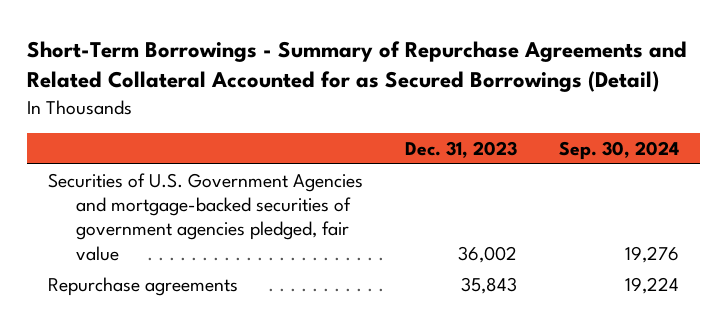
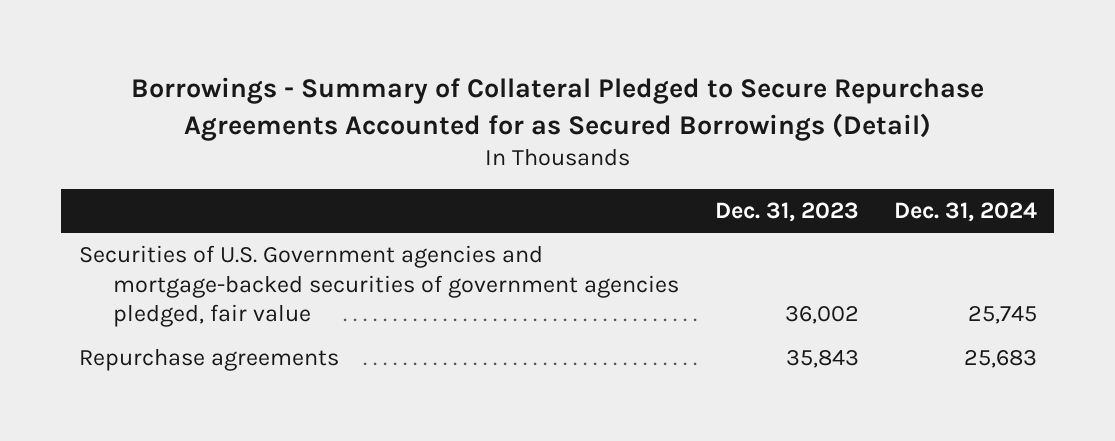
- Short-Term Borrowings - Summary of Repurchase Agreements and Related Collateral Accounted for as Secured Borrowings (Detail)
+ Borrowings - Summary of Collateral Pledged to Secure Repurchase Agreements Accounted for as Secured Borrowings (Detail)
- | Dec. 31, 2023 | Sep. 30, 2024
+ | Dec. 31, 2023 | Dec. 31, 2024
- Securities of U.S. Government Agencies and mortgage-backed securities of government agencies pledged, fair value | 36,002 | 19,276
+ Securities of U.S. Government agencies and mortgage-backed securities of government agencies pledged, fair value | 36,002 | 25,745

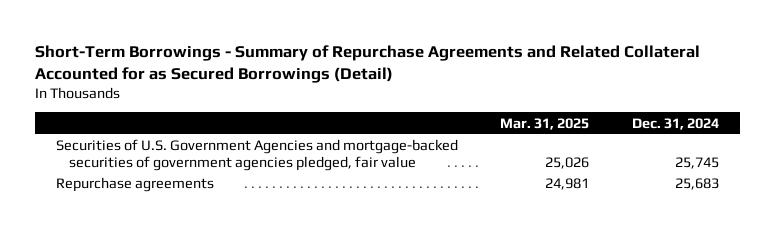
- Borrowings - Summary of Collateral Pledged to Secure Repurchase Agreements Accounted for as Secured Borrowings (Detail)
+ Short-Term Borrowings - Summary of Repurchase Agreements and Related Collateral Accounted for as Secured Borrowings (Detail)
- | Dec. 31, 2023 | Dec. 31, 2024
+ | Mar. 31, 2025 | Dec. 31, 2024
- Securities of U.S. Government agencies and mortgage-backed securities of government agencies pledged, fair value | 36,002 | 25,745
+ Securities of U.S. Government Agencies and mortgage-backed securities of government agencies pledged, fair value | 25,026 | 25,745

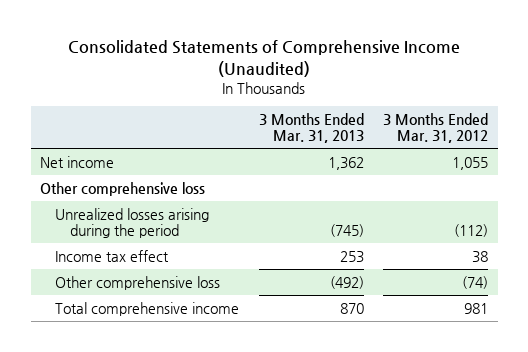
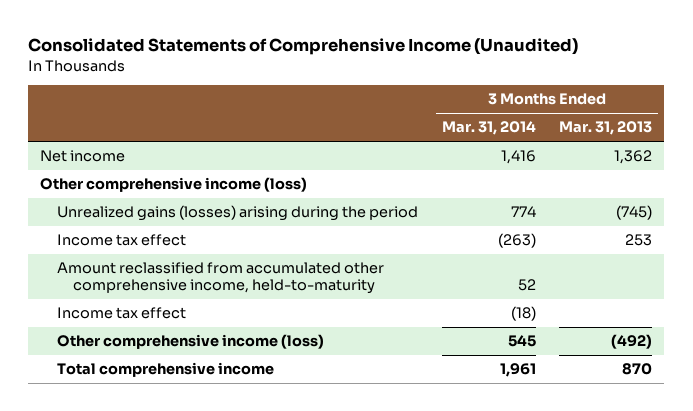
- | 3 Months Ended Mar. 31, 2013 | 3 Months Ended Mar. 31, 2012
+ | 3 Months Ended Mar. 31, 2014 | 3 Months Ended Mar. 31, 2013
- Other comprehensive loss
- Unrealized losses arising during the period | (745) | (112)
+ Other comprehensive income (loss)
+ Unrealized gains (losses) arising during the period | 774 | (745)
- Other comprehensive loss | (492) | (74)
+ Amount reclassified from accumulated other comprehensive income, held-to-maturity | 52 |
+ Income tax effect | (18) |
+ Other comprehensive income (loss) | 545 | (492)

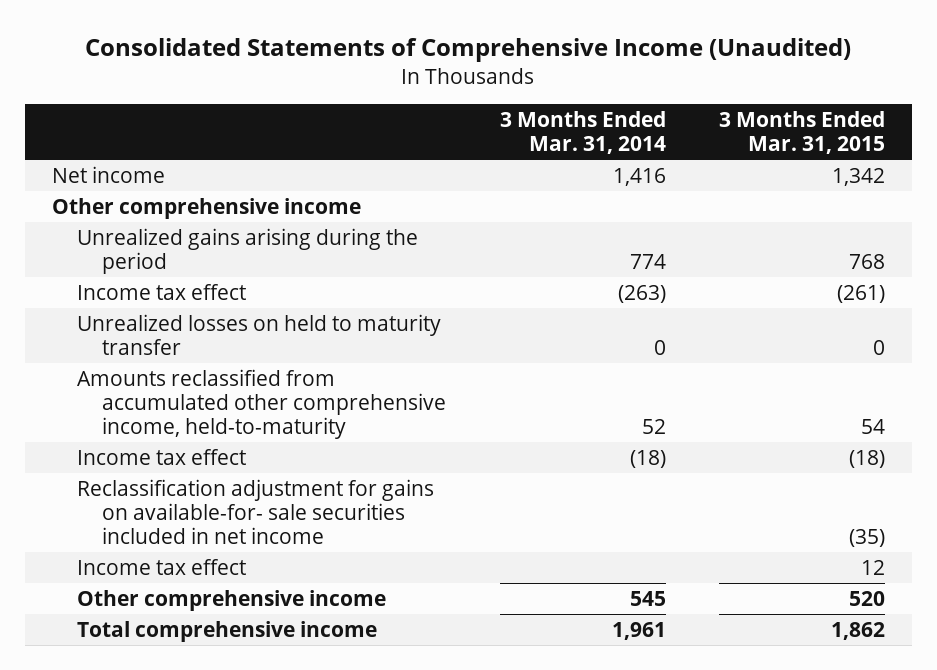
- | 3 Months Ended Mar. 31, 2014 | 3 Months Ended Mar. 31, 2013
+ | 3 Months Ended Mar. 31, 2014 | 3 Months Ended Mar. 31, 2015
- Other comprehensive income (loss)
- Unrealized gains (losses) arising during the period | 774 | (745)
+ Other comprehensive income
+ Unrealized gains arising during the period | 774 | 768
- Amount reclassified from accumulated other comprehensive income, held-to-maturity | 52 |
+ Unrealized losses on held to maturity transfer | 0 | 0
+ Amounts reclassified from accumulated other comprehensive income, held-to-maturity | 52 | 54
- Other comprehensive income (loss) | 545 | (492)
+ Reclassification adjustment for gains on available-for- sale securities included in net income | | (35)
+ Income tax effect | | 12
+ Other comprehensive income | 545 | 520

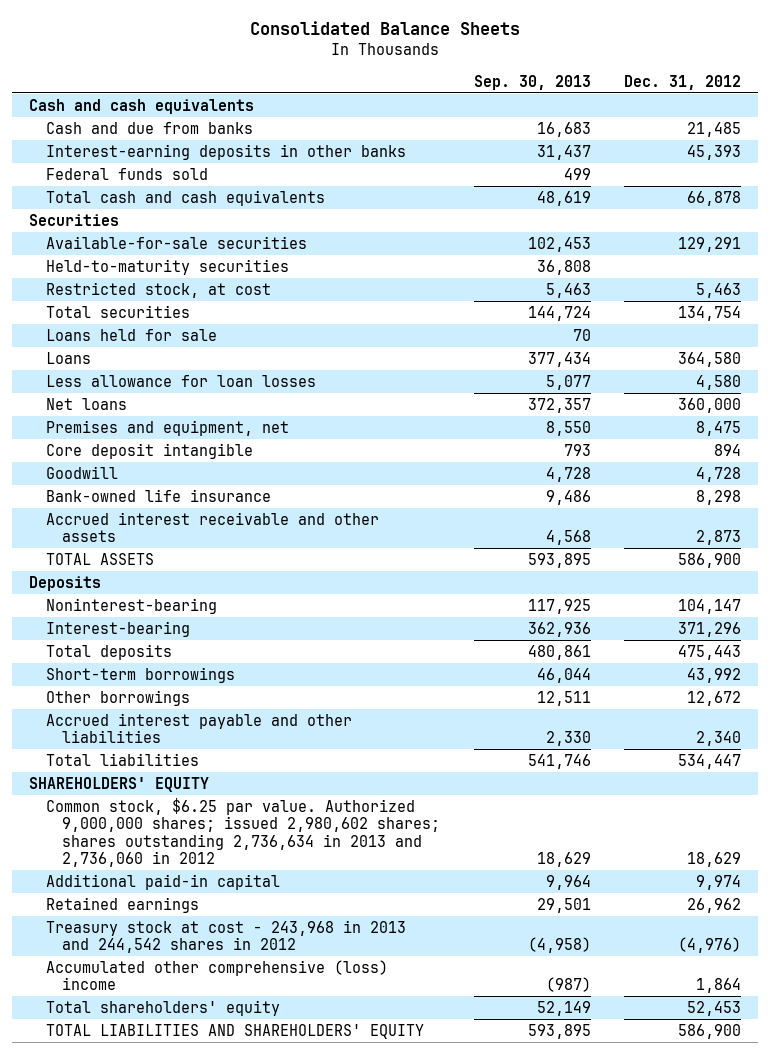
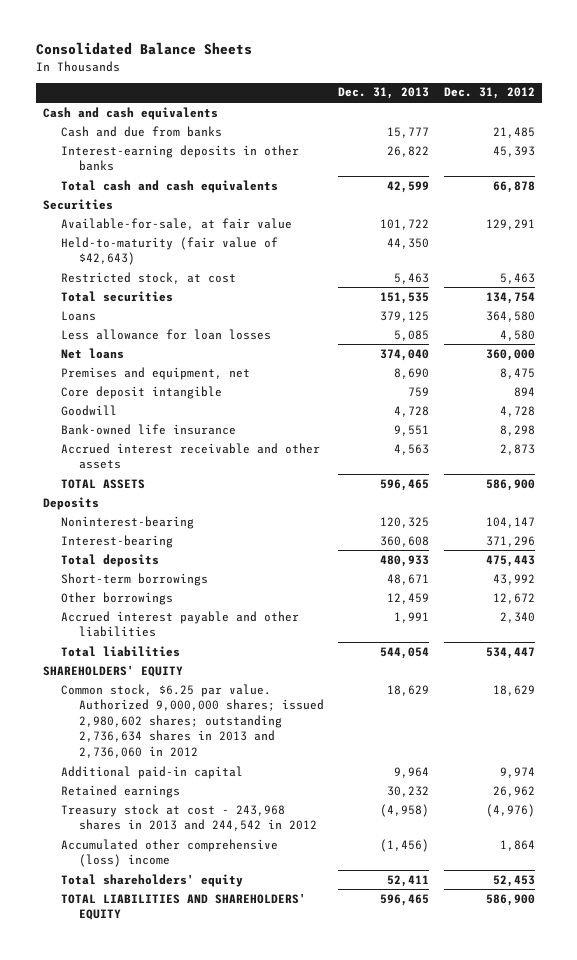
- | Sep. 30, 2013 | Dec. 31, 2012
+ | Dec. 31, 2013 | Dec. 31, 2012
- Federal funds sold | 499 |
- Available-for-sale securities | 102,453 | 129,291
- Held-to-maturity securities | 36,808 |
+ Available-for-sale, at fair value | 101,722 | 129,291
+ Held-to-maturity (fair value of $42,643) | 44,350 |
- Loans held for sale | 70 |
- Common stock, $6.25 par value. Authorized 9,000,000 shares; issued 2,980,602 shares; shares outstanding 2,736,634 in 2013 and 2,736,060 in 2012 | 18,629 | 18,629
+ Common stock, $6.25 par value. Authorized 9,000,000 shares; issued 2,980,602 shares; outstanding 2,736,634 shares in 2013 and 2,736,060 in 2012 | 18,629 | 18,629
- Treasury stock at cost - 243,968 in 2013 and 244,542 shares in 2012 | (4,958) | (4,976)
+ Treasury stock at cost - 243,968 shares in 2013 and 244,542 in 2012 | (4,958) | (4,976)

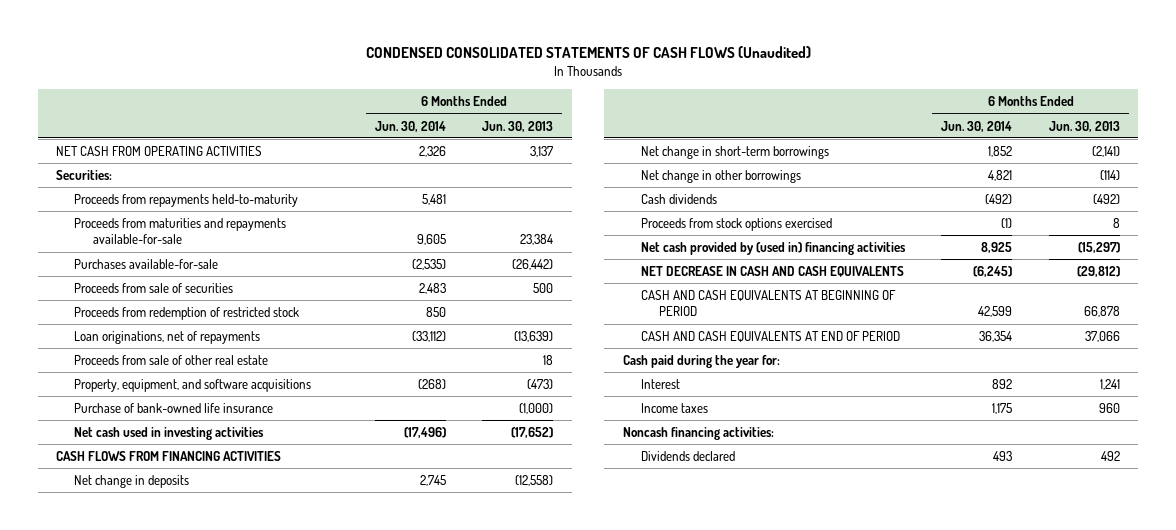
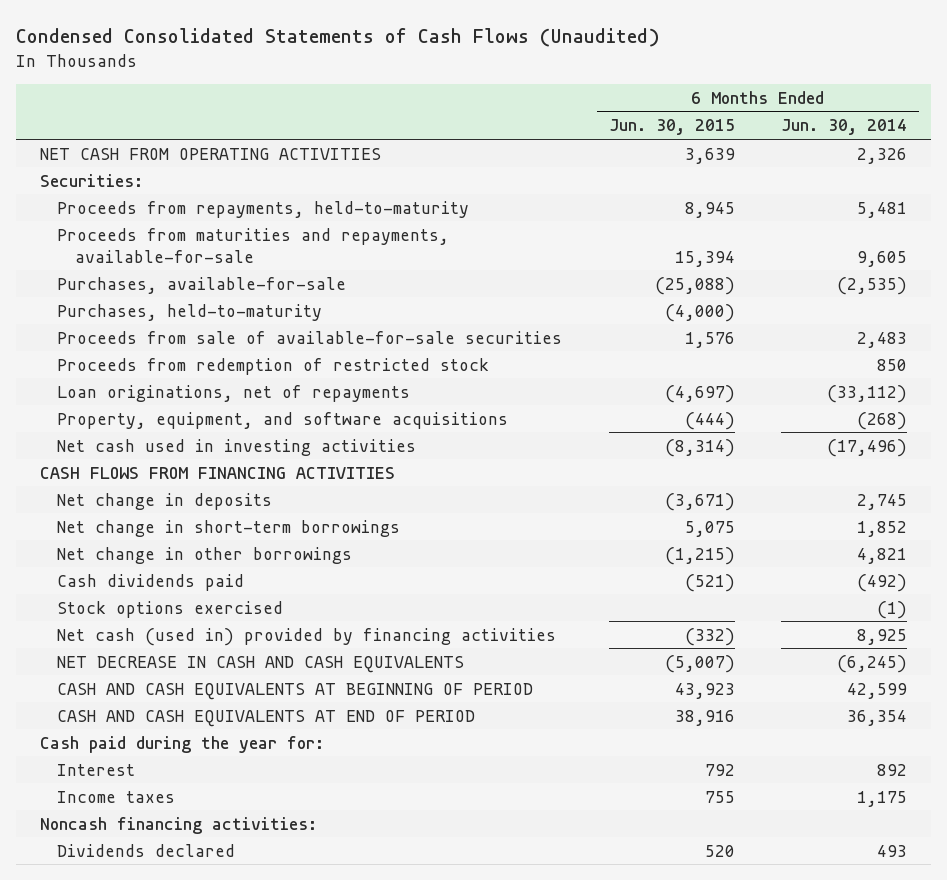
- CONDENSED CONSOLIDATED STATEMENTS OF CASH FLOWS (Unaudited)
+ Condensed Consolidated Statements of Cash Flows (Unaudited)
- | 6 Months Ended Jun. 30, 2014 | 6 Months Ended Jun. 30, 2013
+ | 6 Months Ended Jun. 30, 2015 | 6 Months Ended Jun. 30, 2014
- Proceeds from repayments held-to-maturity | 5,481 |
- Proceeds from maturities and repayments available-for-sale | 9,605 | 23,384
- Purchases available-for-sale | (2,535) | (26,442)
- Proceeds from sale of securities | 2,483 | 500
+ Proceeds from repayments, held-to-maturity | 8,945 | 5,481
+ Proceeds from maturities and repayments, available-for-sale | 15,394 | 9,605
+ Purchases, available-for-sale | (25,088) | (2,535)
+ Purchases, held-to-maturity | (4,000) |
+ Proceeds from sale of available-for-sale securities | 1,576 | 2,483
- Proceeds from sale of other real estate | | 18
- Purchase of bank-owned life insurance | | (1,000)
- Cash dividends | (492) | (492)
- Proceeds from stock options exercised | (1) | 8
- Net cash provided by (used in) financing activities | 8,925 | (15,297)
+ Cash dividends paid | (521) | (492)
+ Stock options exercised | | (1)
+ Net cash (used in) provided by financing activities | (332) | 8,925

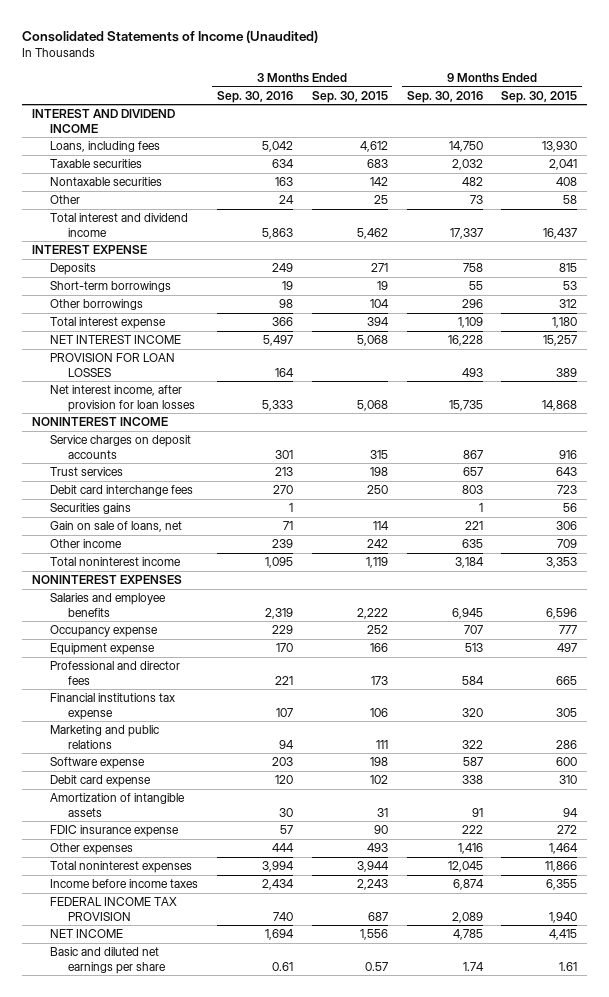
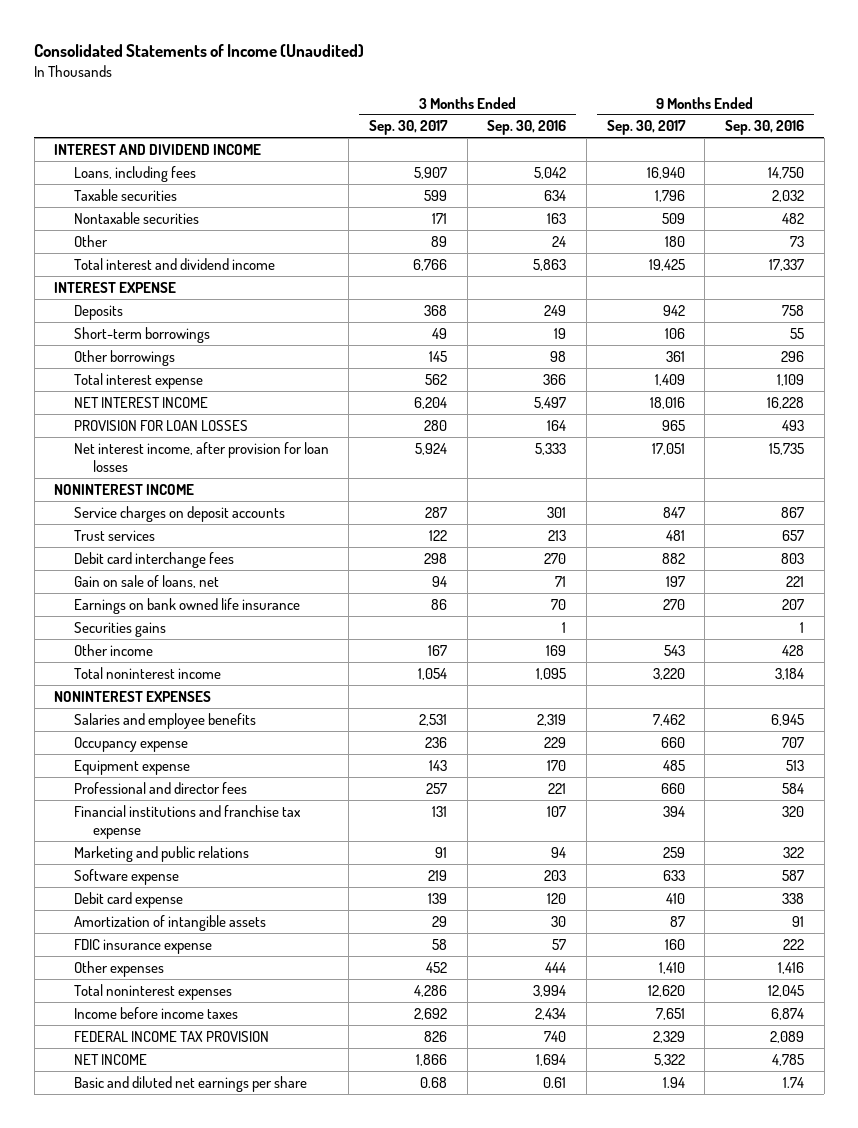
- | 3 Months Ended Sep. 30, 2016 | 3 Months Ended Sep. 30, 2015 | 9 Months Ended Sep. 30, 2016 | 9 Months Ended Sep. 30, 2015
+ | 3 Months Ended Sep. 30, 2017 | 3 Months Ended Sep. 30, 2016 | 9 Months Ended Sep. 30, 2017 | 9 Months Ended Sep. 30, 2016
- Other income | 239 | 242 | 635 | 709
+ Earnings on bank owned life insurance | 86 | 70 | 270 | 207
moved down: Securities gains | | 1 | | 1
+ Other income | 167 | 169 | 543 | 428
- Financial institutions tax expense | 107 | 106 | 320 | 305
+ Financial institutions and franchise tax expense | 131 | 107 | 394 | 320

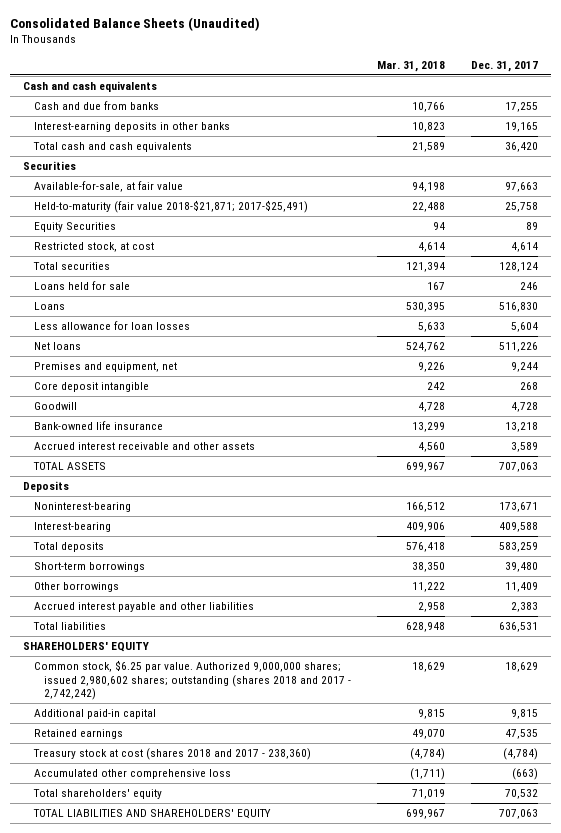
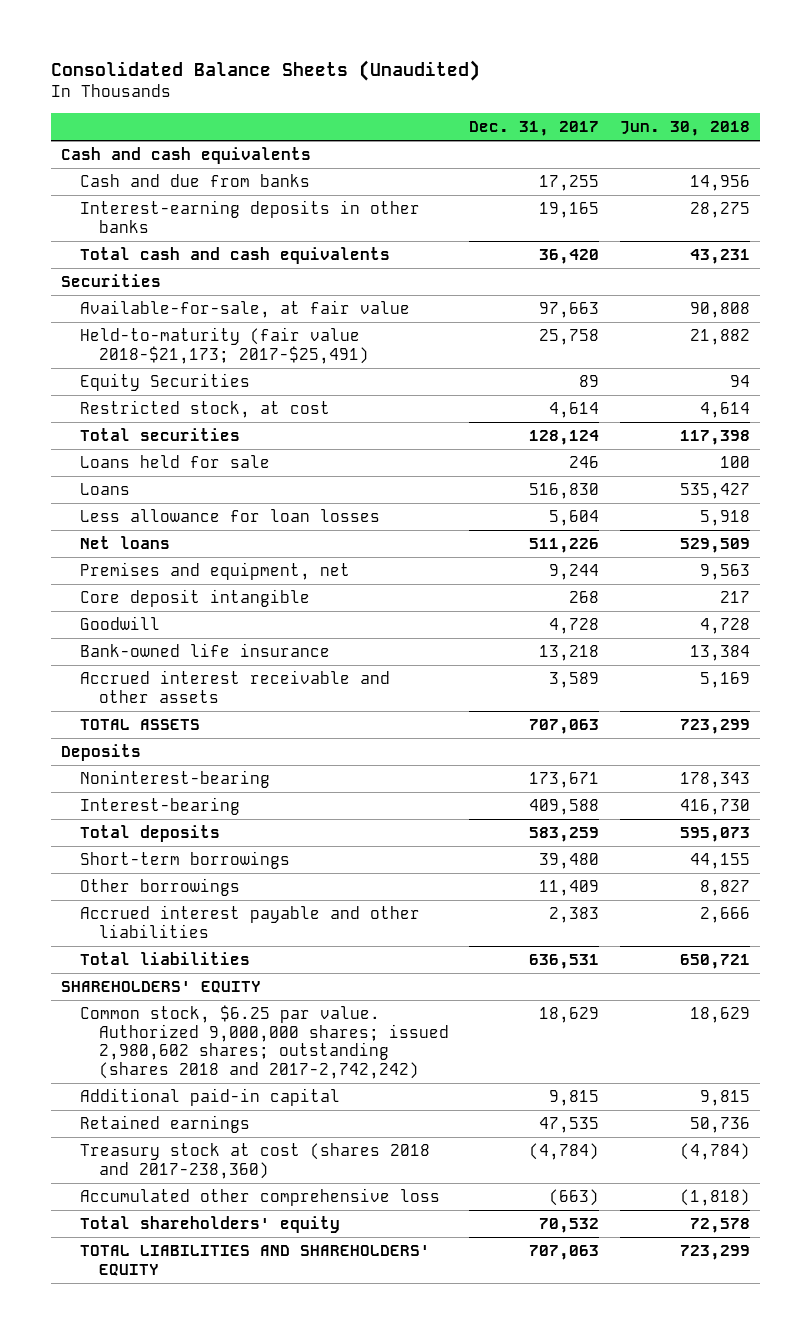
- | Mar. 31, 2018 | Dec. 31, 2017
+ | Dec. 31, 2017 | Jun. 30, 2018
- Held-to-maturity (fair value 2018-$21,871; 2017-$25,491) | 22,488 | 25,758
+ Held-to-maturity (fair value 2018-$21,173; 2017-$25,491) | 25,758 | 21,882
- Common stock, $6.25 par value. Authorized 9,000,000 shares; issued 2,980,602 shares; outstanding (shares 2018 and 2017 - 2,742,242) | 18,629 | 18,629
+ Common stock, $6.25 par value. Authorized 9,000,000 shares; issued 2,980,602 shares; outstanding (shares 2018 and 2017-2,742,242) | 18,629 | 18,629
- Treasury stock at cost (shares 2018 and 2017 - 238,360) | (4,784) | (4,784)
+ Treasury stock at cost (shares 2018 and 2017-238,360) | (4,784) | (4,784)

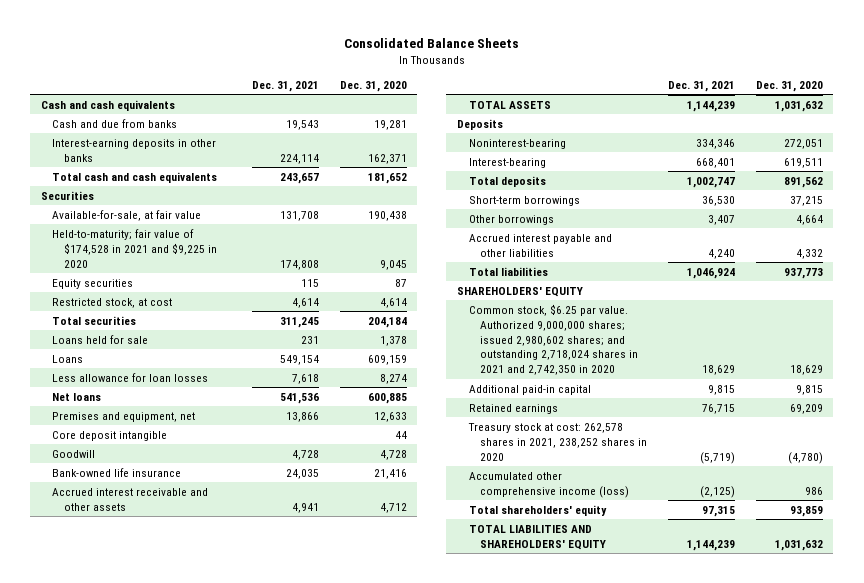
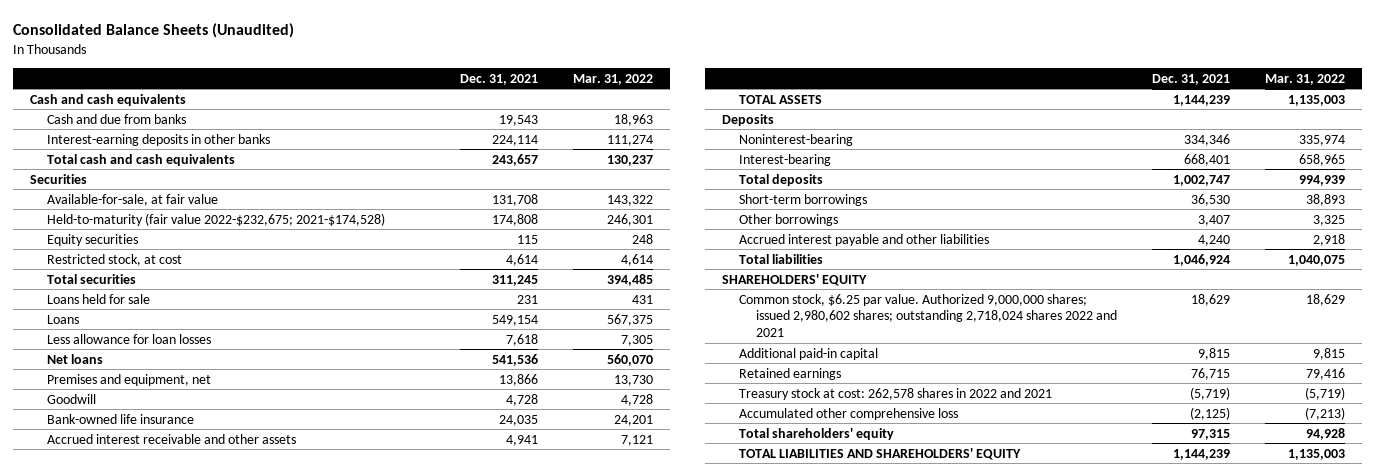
- Consolidated Balance Sheets
+ Consolidated Balance Sheets (Unaudited)
- | Dec. 31, 2021 | Dec. 31, 2020
+ | Dec. 31, 2021 | Mar. 31, 2022
- Held-to-maturity; fair value of $174,528 in 2021 and $9,225 in 2020 | 174,808 | 9,045
+ Held-to-maturity (fair value 2022-$232,675; 2021-$174,528) | 174,808 | 246,301
- Core deposit intangible | | 44
- Common stock, $6.25 par value. Authorized 9,000,000 shares; issued 2,980,602 shares; and outstanding 2,718,024 shares in 2021 and 2,742,350 in 2020 | 18,629 | 18,629
+ Common stock, $6.25 par value. Authorized 9,000,000 shares; issued 2,980,602 shares; outstanding 2,718,024 shares 2022 and 2021 | 18,629 | 18,629
- Treasury stock at cost: 262,578 shares in 2021, 238,252 shares in 2020 | (5,719) | (4,780)
- Accumulated other comprehensive income (loss) | (2,125) | 986
+ Treasury stock at cost: 262,578 shares in 2022 and 2021 | (5,719) | (5,719)
+ Accumulated other comprehensive loss | (2,125) | (7,213)

